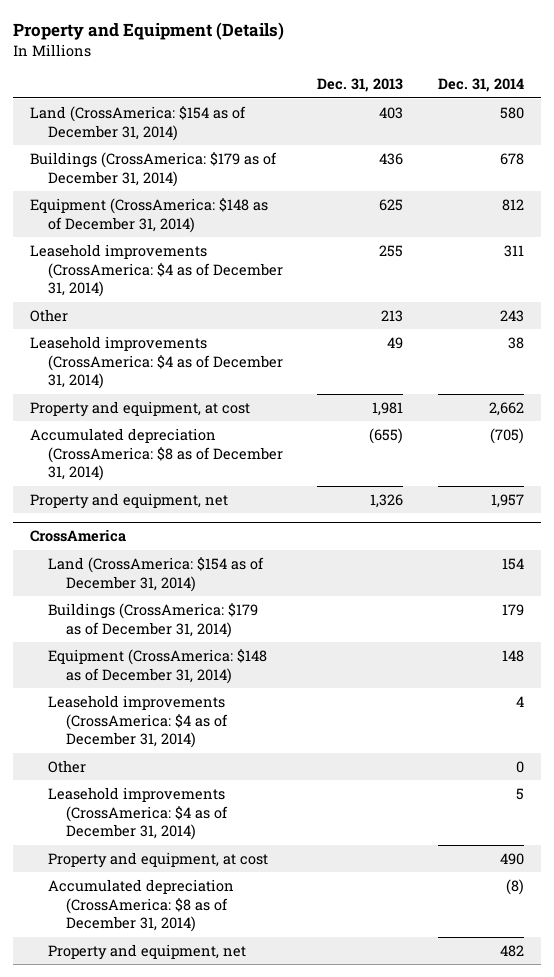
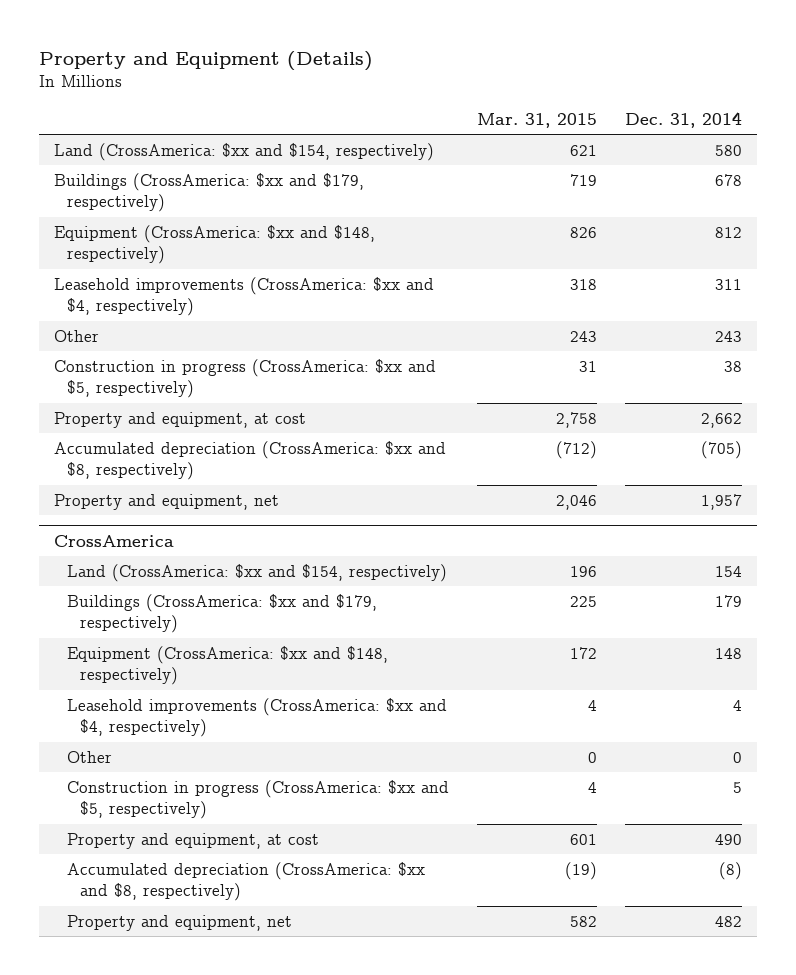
- | Dec. 31, 2013 | Dec. 31, 2014
+ | Mar. 31, 2015 | Dec. 31, 2014
- Land (CrossAmerica: $154 as of December 31, 2014) | 403 | 580
- Buildings (CrossAmerica: $179 as of December 31, 2014) | 436 | 678
- Equipment (CrossAmerica: $148 as of December 31, 2014) | 625 | 812
- Leasehold improvements (CrossAmerica: $4 as of December 31, 2014) | 255 | 311
+ Land (CrossAmerica: $xx and $154, respectively) | 621 | 580
+ Buildings (CrossAmerica: $xx and $179, respectively) | 719 | 678
+ Equipment (CrossAmerica: $xx and $148, respectively) | 826 | 812
+ Leasehold improvements (CrossAmerica: $xx and $4, respectively) | 318 | 311
- Leasehold improvements (CrossAmerica: $4 as of December 31, 2014) | 49 | 38
+ Construction in progress (CrossAmerica: $xx and $5, respectively) | 31 | 38
- Accumulated depreciation (CrossAmerica: $8 as of December 31, 2014) | (655) | (705)
+ Accumulated depreciation (CrossAmerica: $xx and $8, respectively) | (712) | (705)
@ CrossAmerica
- Land (CrossAmerica: $154 as of December 31, 2014) | | 154
- Buildings (CrossAmerica: $179 as of December 31, 2014) | | 179
- Equipment (CrossAmerica: $148 as of December 31, 2014) | | 148
- Leasehold improvements (CrossAmerica: $4 as of December 31, 2014) | | 4
+ Land (CrossAmerica: $xx and $154, respectively) | 196 | 154
+ Buildings (CrossAmerica: $xx and $179, respectively) | 225 | 179
+ Equipment (CrossAmerica: $xx and $148, respectively) | 172 | 148
+ Leasehold improvements (CrossAmerica: $xx and $4, respectively) | 4 | 4
- Leasehold improvements (CrossAmerica: $4 as of December 31, 2014) | | 5
+ Construction in progress (CrossAmerica: $xx and $5, respectively) | 4 | 5
- Accumulated depreciation (CrossAmerica: $8 as of December 31, 2014) | | (8)
+ Accumulated depreciation (CrossAmerica: $xx and $8, respectively) | (19) | (8)

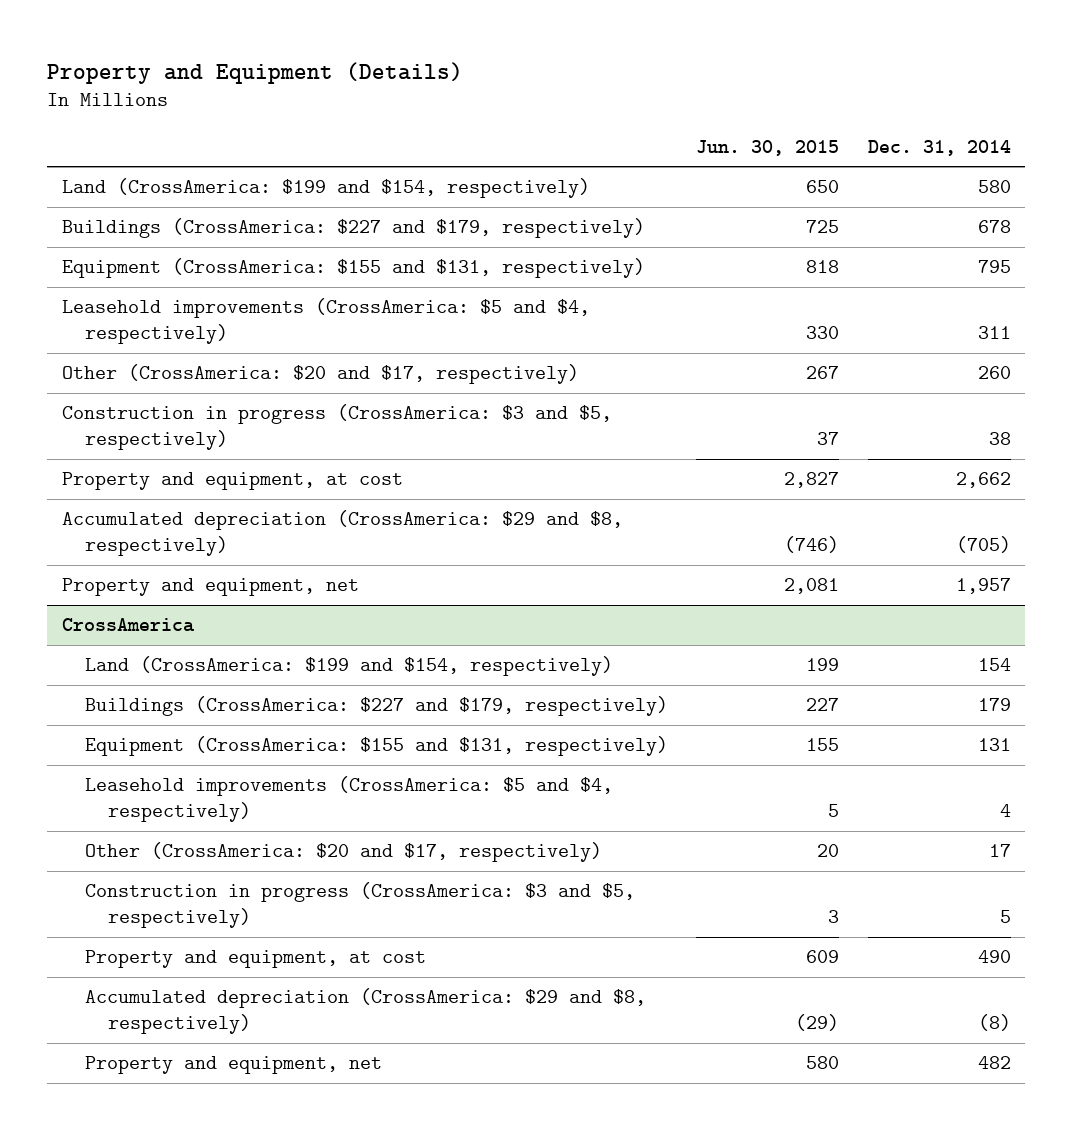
- | Mar. 31, 2015 | Dec. 31, 2014
+ | Jun. 30, 2015 | Dec. 31, 2014
- Land (CrossAmerica: $xx and $154, respectively) | 621 | 580
- Buildings (CrossAmerica: $xx and $179, respectively) | 719 | 678
- Equipment (CrossAmerica: $xx and $148, respectively) | 826 | 812
- Leasehold improvements (CrossAmerica: $xx and $4, respectively) | 318 | 311
- Other | 243 | 243
- Construction in progress (CrossAmerica: $xx and $5, respectively) | 31 | 38
+ Land (CrossAmerica: $199 and $154, respectively) | 650 | 580
+ Buildings (CrossAmerica: $227 and $179, respectively) | 725 | 678
+ Equipment (CrossAmerica: $155 and $131, respectively) | 818 | 795
+ Leasehold improvements (CrossAmerica: $5 and $4, respectively) | 330 | 311
+ Other (CrossAmerica: $20 and $17, respectively) | 267 | 260
+ Construction in progress (CrossAmerica: $3 and $5, respectively) | 37 | 38
- Accumulated depreciation (CrossAmerica: $xx and $8, respectively) | (712) | (705)
+ Accumulated depreciation (CrossAmerica: $29 and $8, respectively) | (746) | (705)
@ CrossAmerica
- Land (CrossAmerica: $xx and $154, respectively) | 196 | 154
- Buildings (CrossAmerica: $xx and $179, respectively) | 225 | 179
- Equipment (CrossAmerica: $xx and $148, respectively) | 172 | 148
- Leasehold improvements (CrossAmerica: $xx and $4, respectively) | 4 | 4
- Other | 0 | 0
- Construction in progress (CrossAmerica: $xx and $5, respectively) | 4 | 5
+ Land (CrossAmerica: $199 and $154, respectively) | 199 | 154
+ Buildings (CrossAmerica: $227 and $179, respectively) | 227 | 179
+ Equipment (CrossAmerica: $155 and $131, respectively) | 155 | 131
+ Leasehold improvements (CrossAmerica: $5 and $4, respectively) | 5 | 4
+ Other (CrossAmerica: $20 and $17, respectively) | 20 | 17
+ Construction in progress (CrossAmerica: $3 and $5, respectively) | 3 | 5
- Accumulated depreciation (CrossAmerica: $xx and $8, respectively) | (19) | (8)
+ Accumulated depreciation (CrossAmerica: $29 and $8, respectively) | (29) | (8)

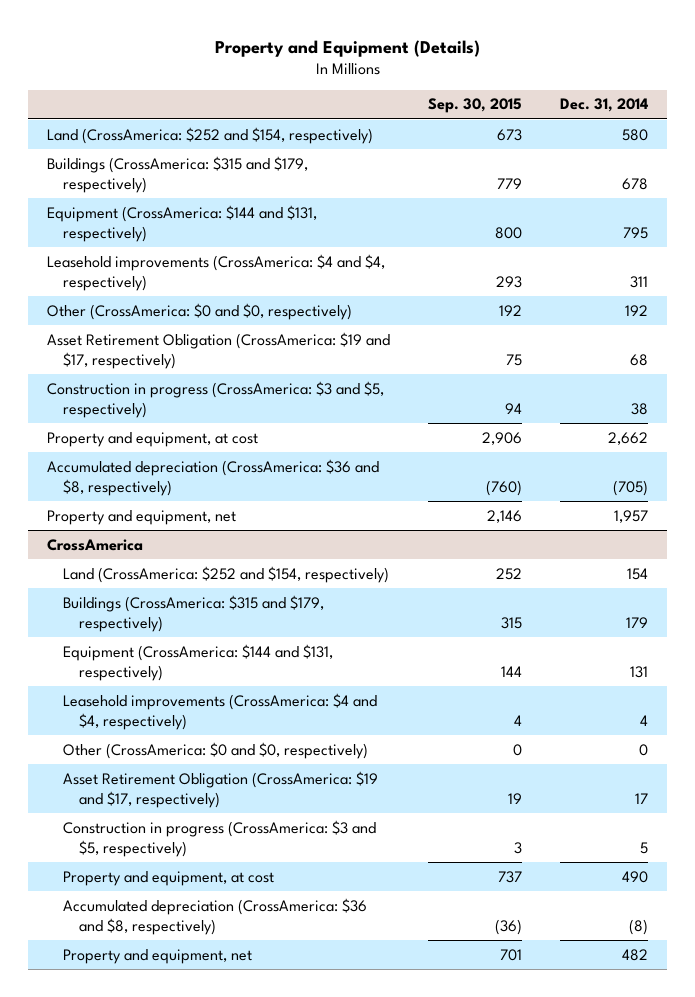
- | Jun. 30, 2015 | Dec. 31, 2014
+ | Sep. 30, 2015 | Dec. 31, 2014
- Land (CrossAmerica: $199 and $154, respectively) | 650 | 580
- Buildings (CrossAmerica: $227 and $179, respectively) | 725 | 678
- Equipment (CrossAmerica: $155 and $131, respectively) | 818 | 795
- Leasehold improvements (CrossAmerica: $5 and $4, respectively) | 330 | 311
- Other (CrossAmerica: $20 and $17, respectively) | 267 | 260
+ Land (CrossAmerica: $252 and $154, respectively) | 673 | 580
+ Buildings (CrossAmerica: $315 and $179, respectively) | 779 | 678
+ Equipment (CrossAmerica: $144 and $131, respectively) | 800 | 795
+ Leasehold improvements (CrossAmerica: $4 and $4, respectively) | 293 | 311
+ Other (CrossAmerica: $0 and $0, respectively) | 192 | 192
+ Asset Retirement Obligation (CrossAmerica: $19 and $17, respectively) | 75 | 68
- Accumulated depreciation (CrossAmerica: $29 and $8, respectively) | (746) | (705)
+ Accumulated depreciation (CrossAmerica: $36 and $8, respectively) | (760) | (705)
@ CrossAmerica
- Land (CrossAmerica: $199 and $154, respectively) | 199 | 154
- Buildings (CrossAmerica: $227 and $179, respectively) | 227 | 179
- Equipment (CrossAmerica: $155 and $131, respectively) | 155 | 131
- Leasehold improvements (CrossAmerica: $5 and $4, respectively) | 5 | 4
- Other (CrossAmerica: $20 and $17, respectively) | 20 | 17
+ Land (CrossAmerica: $252 and $154, respectively) | 252 | 154
+ Buildings (CrossAmerica: $315 and $179, respectively) | 315 | 179
+ Equipment (CrossAmerica: $144 and $131, respectively) | 144 | 131
+ Leasehold improvements (CrossAmerica: $4 and $4, respectively) | 4 | 4
+ Other (CrossAmerica: $0 and $0, respectively) | 0 | 0
+ Asset Retirement Obligation (CrossAmerica: $19 and $17, respectively) | 19 | 17
- Accumulated depreciation (CrossAmerica: $29 and $8, respectively) | (29) | (8)
+ Accumulated depreciation (CrossAmerica: $36 and $8, respectively) | (36) | (8)

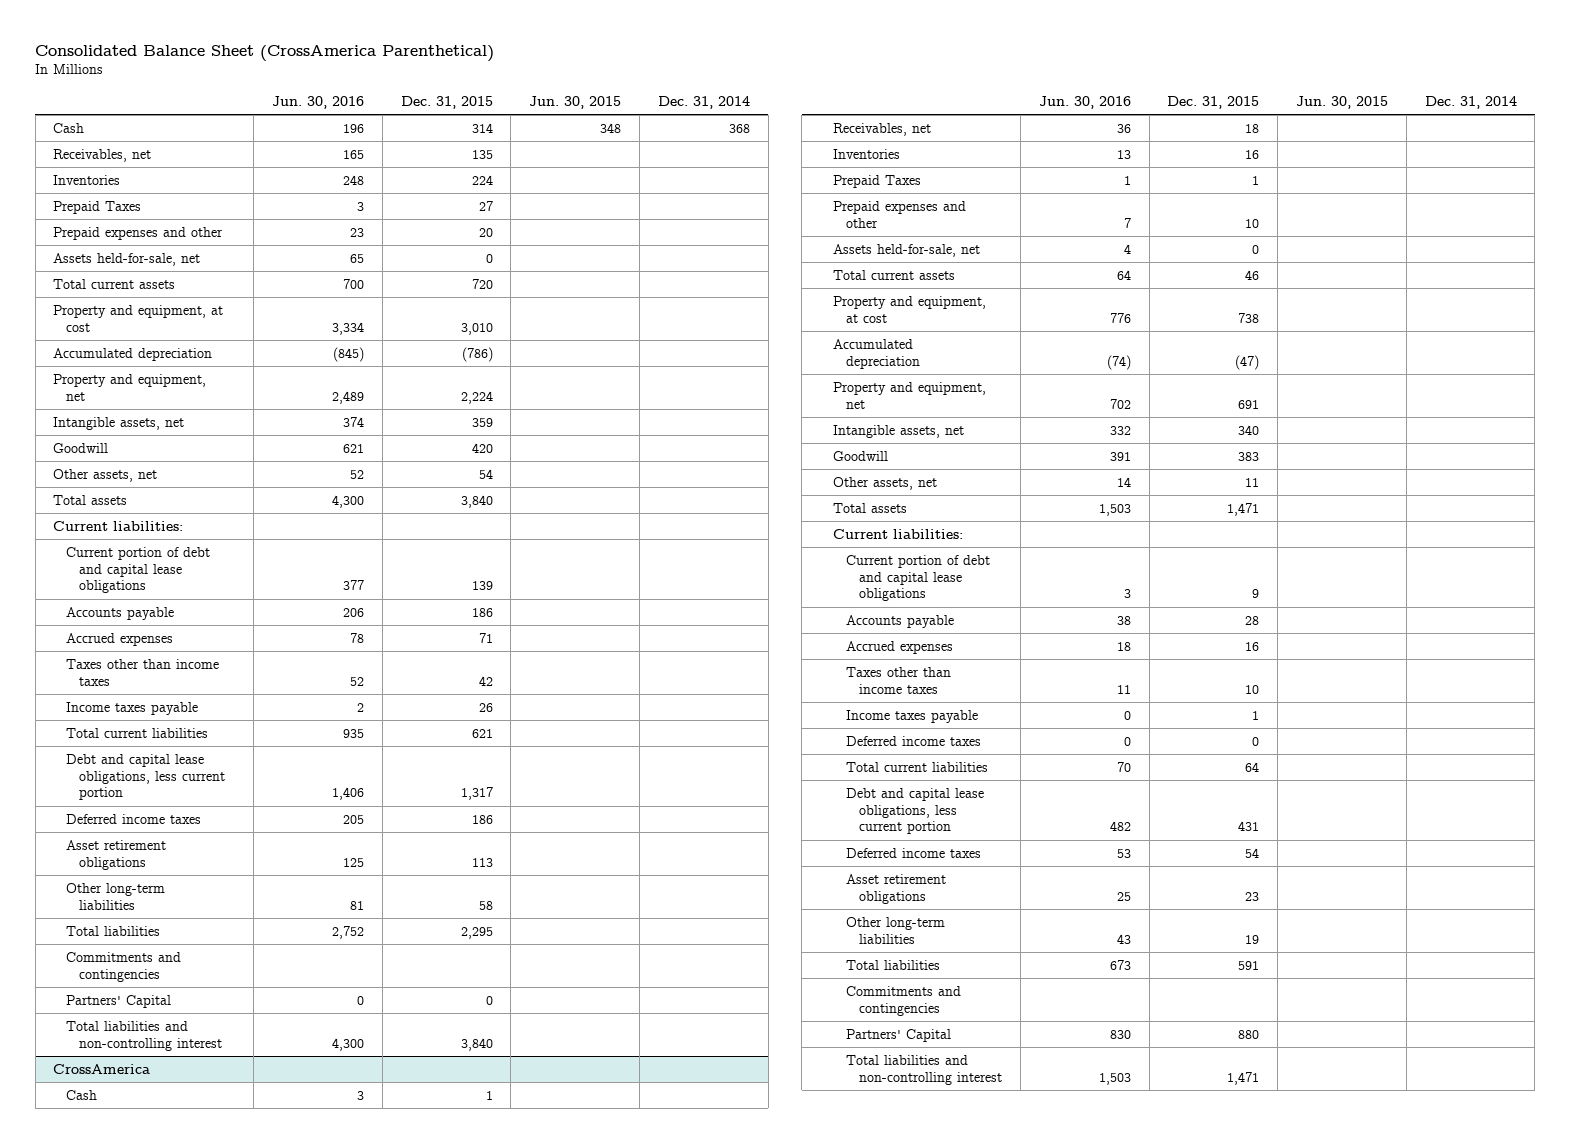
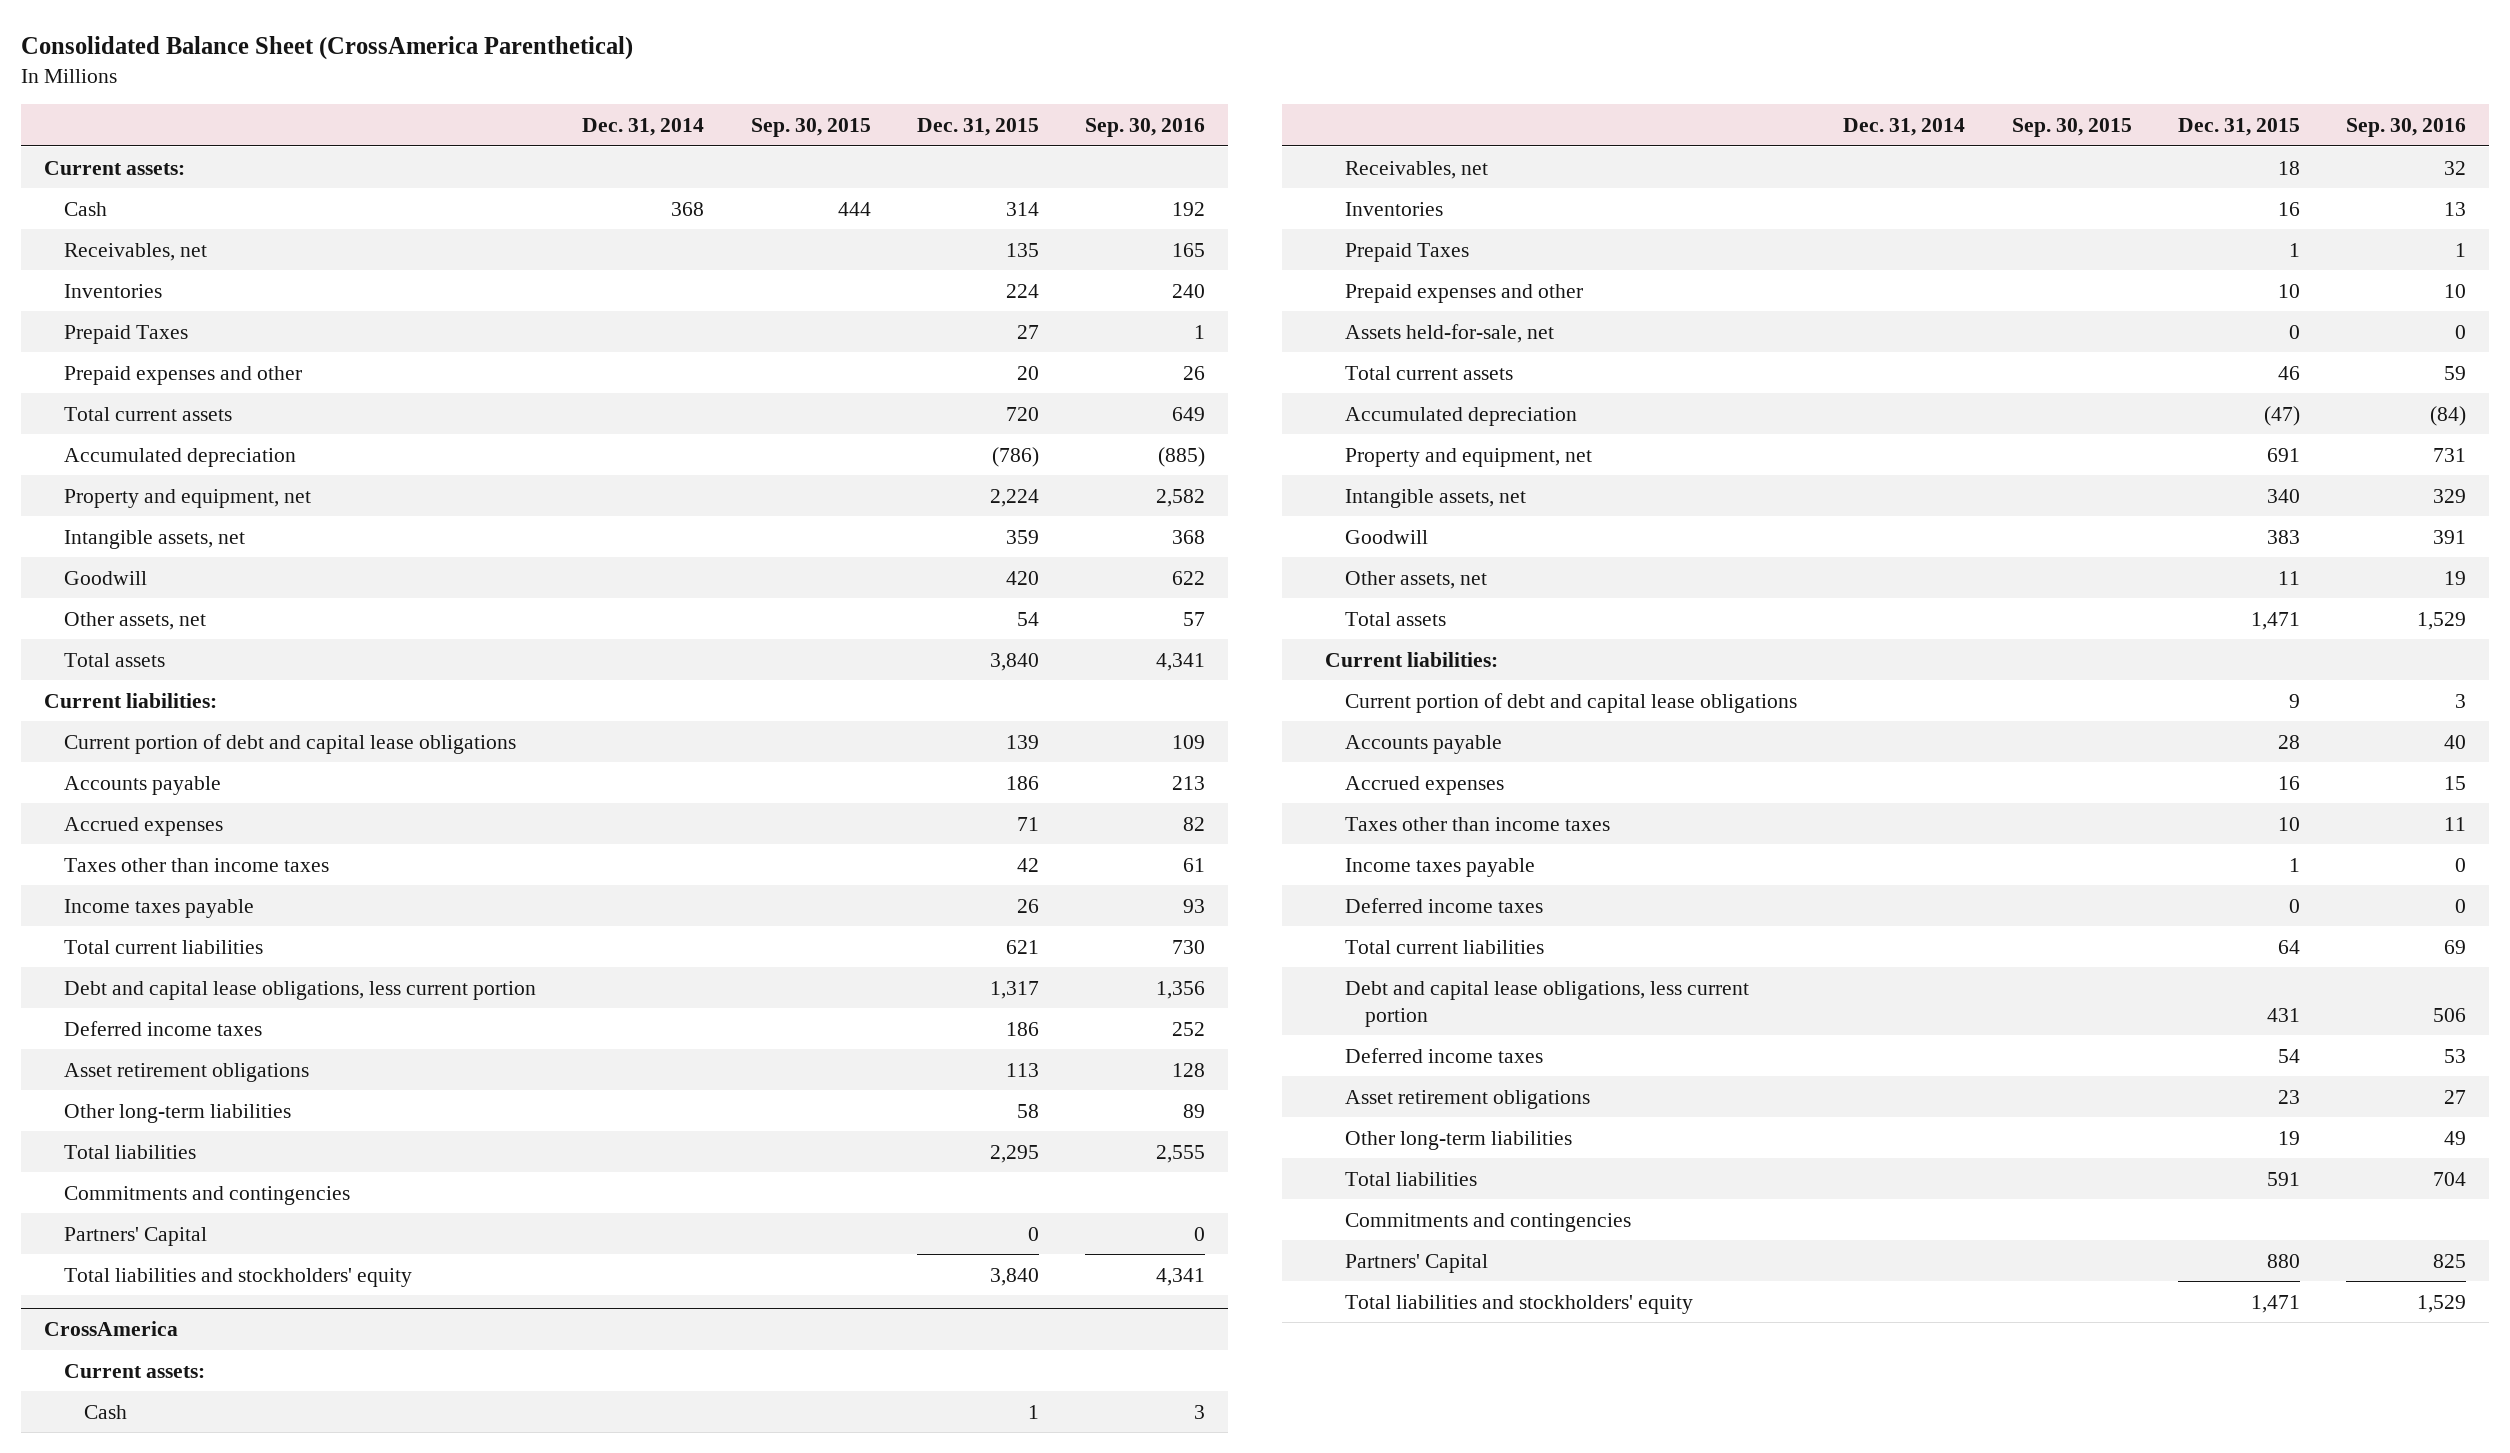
- | Jun. 30, 2016 | Dec. 31, 2015 | Jun. 30, 2015 | Dec. 31, 2014
+ | Dec. 31, 2014 | Sep. 30, 2015 | Dec. 31, 2015 | Sep. 30, 2016
+ Current assets:
- Assets held-for-sale, net | 65 | 0 | |
- Property and equipment, at cost | 3,334 | 3,010 | |
- Total liabilities and non-controlling interest | 4,300 | 3,840 | |
+ Total liabilities and stockholders' equity | | | 3,840 | 4,341
@ CrossAmerica
+ Current assets:
- Property and equipment, at cost | 776 | 738 | |
- Total liabilities and non-controlling interest | 1,503 | 1,471 | |
+ Total liabilities and stockholders' equity | | | 1,471 | 1,529

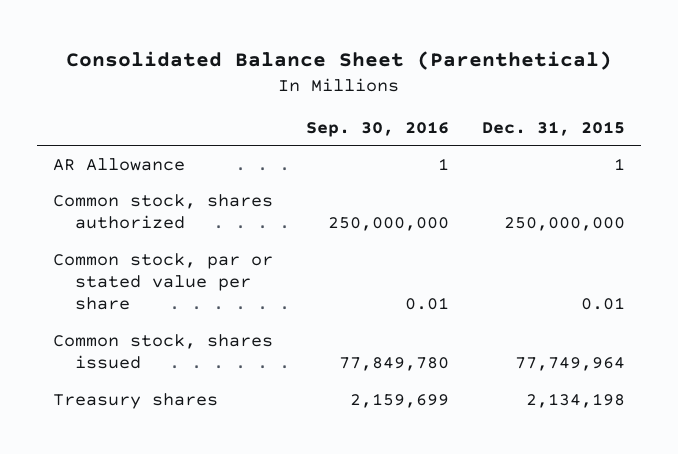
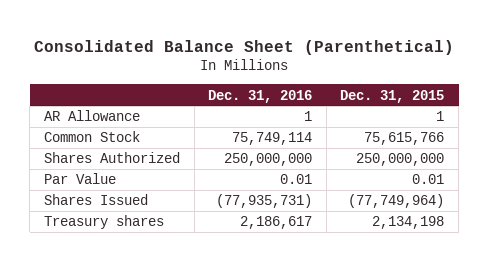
- | Sep. 30, 2016 | Dec. 31, 2015
+ | Dec. 31, 2016 | Dec. 31, 2015
- Common stock, shares authorized | 250,000,000 | 250,000,000
- Common stock, par or stated value per share | 0.01 | 0.01
- Common stock, shares issued | 77,849,780 | 77,749,964
+ Common Stock | 75,749,114 | 75,615,766
+ Shares Authorized | 250,000,000 | 250,000,000
+ Par Value | 0.01 | 0.01
+ Shares Issued | (77,935,731) | (77,749,964)

